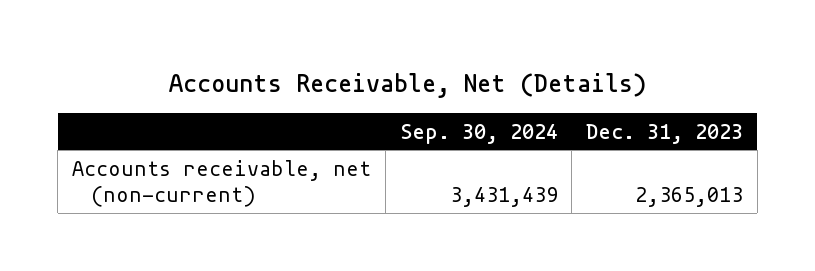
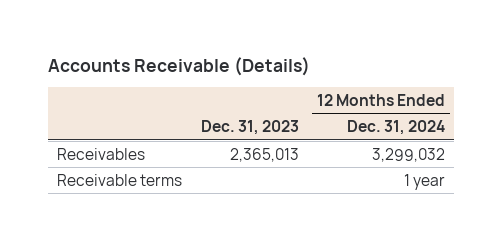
- Accounts Receivable, Net (Details)
+ Accounts Receivable (Details)
- | Sep. 30, 2024 | Dec. 31, 2023
+ | Dec. 31, 2023 | 12 Months Ended Dec. 31, 2024
- Accounts receivable, net (non-current) | 3,431,439 | 2,365,013
+ Receivables | 2,365,013 | 3,299,032
+ Receivable terms | | 1 year

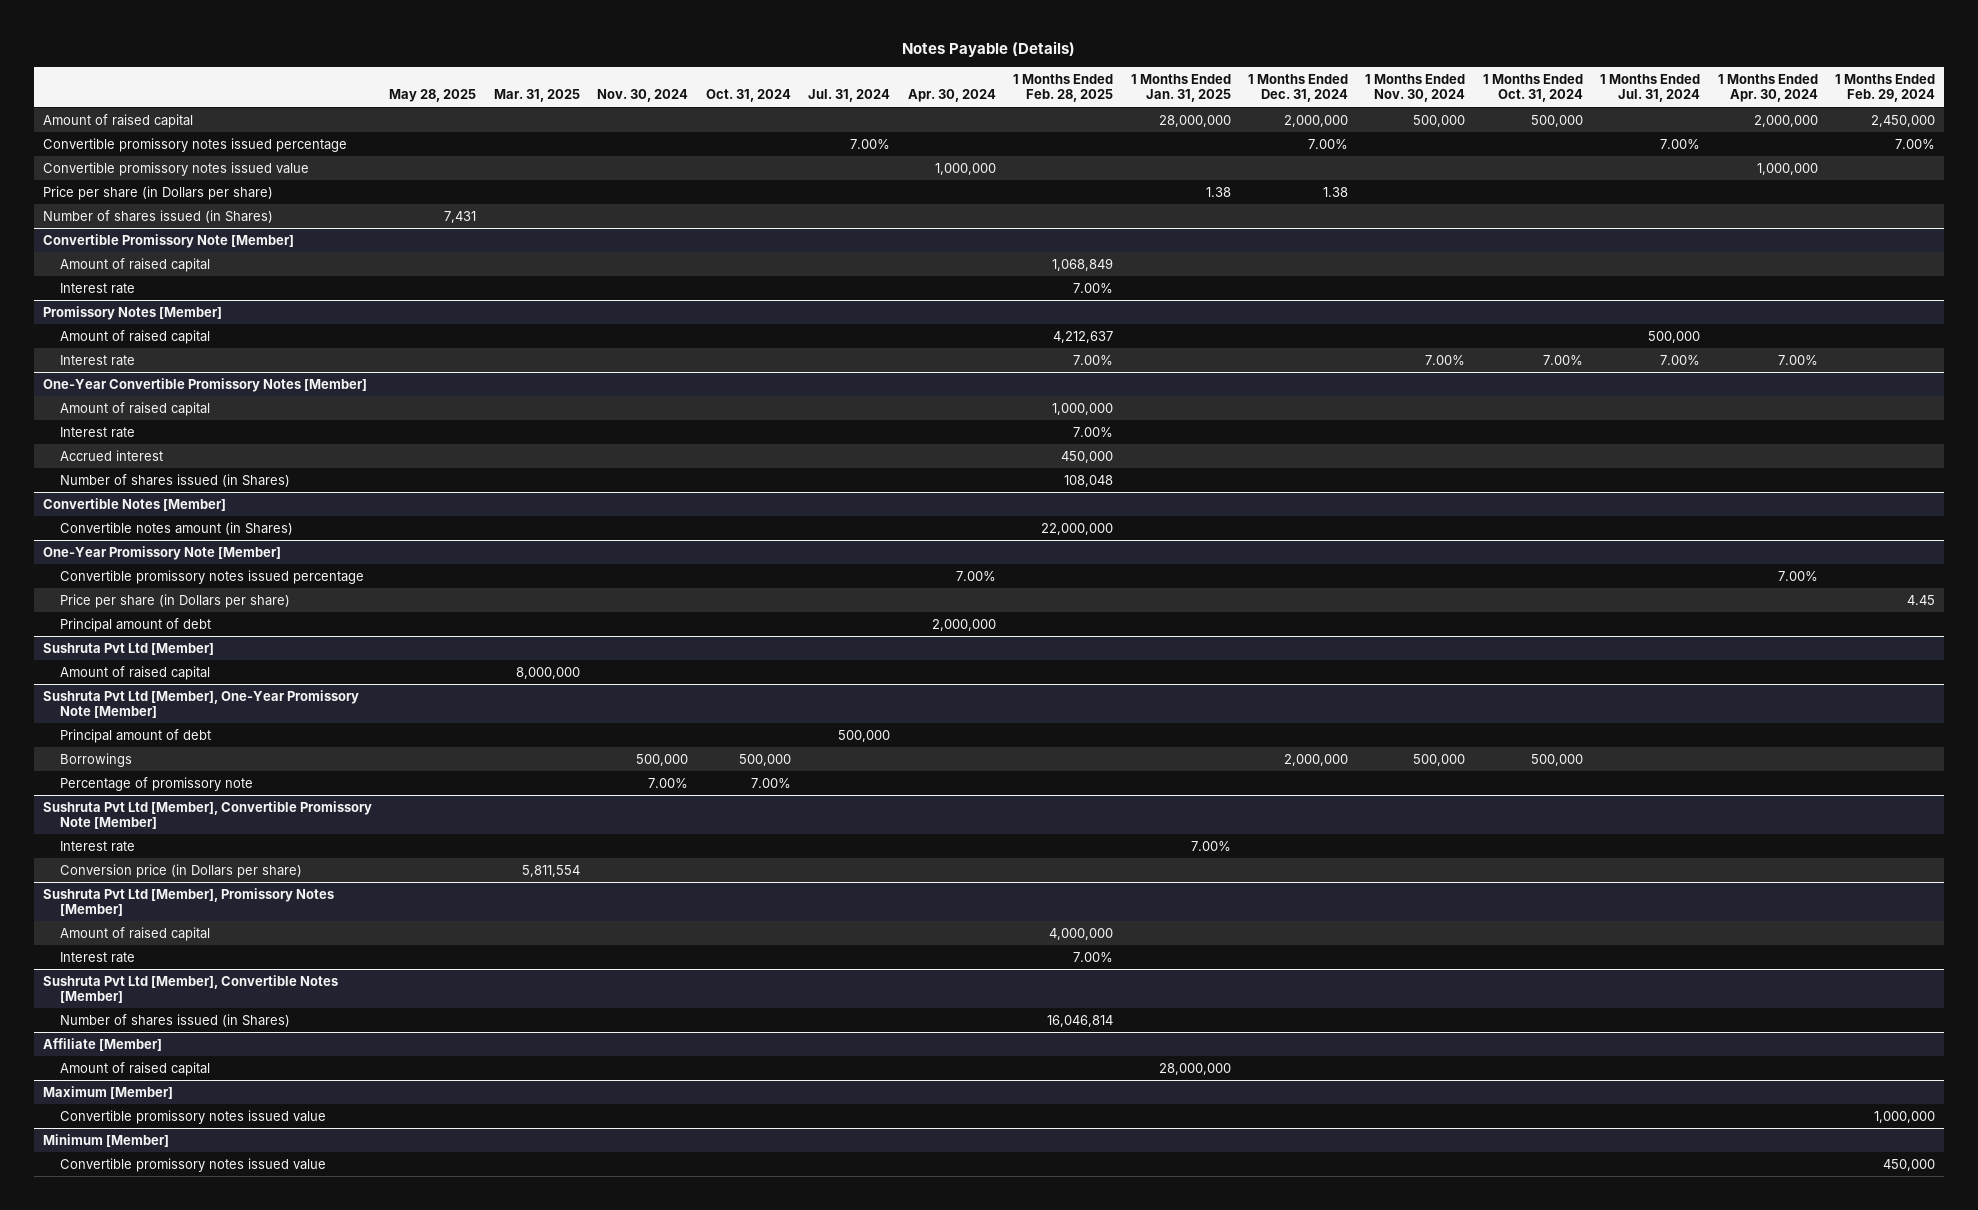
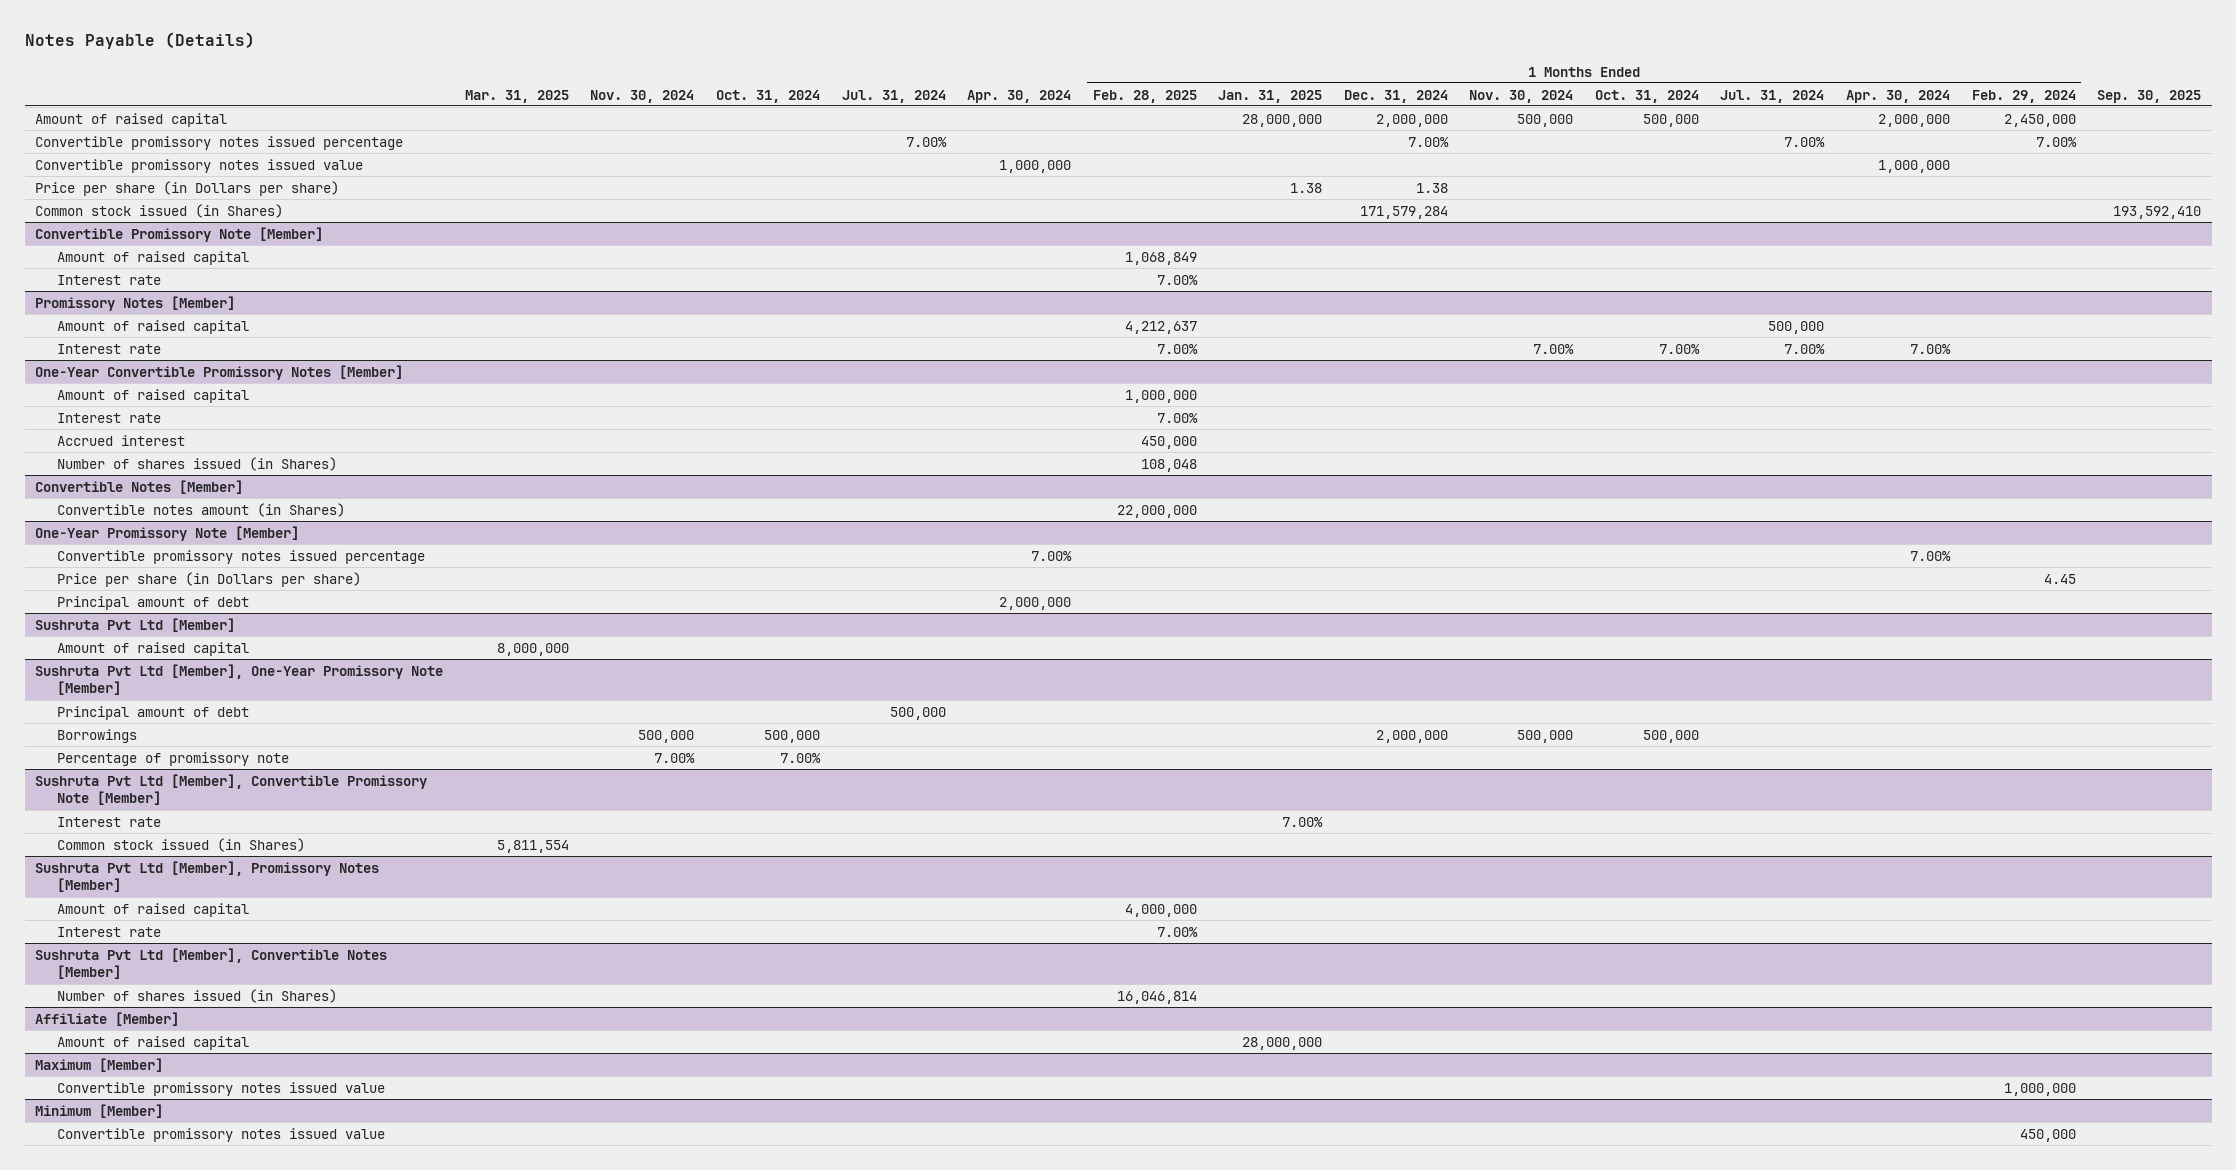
- | May 28, 2025 | Mar. 31, 2025 | Nov. 30, 2024 | Oct. 31, 2024 | Jul. 31, 2024 | Apr. 30, 2024 | 1 Months Ended Feb. 28, 2025 | 1 Months Ended Jan. 31, 2025 | 1 Months Ended Dec. 31, 2024 | 1 Months Ended Nov. 30, 2024 | 1 Months Ended Oct. 31, 2024 | 1 Months Ended Jul. 31, 2024 | 1 Months Ended Apr. 30, 2024 | 1 Months Ended Feb. 29, 2024
+ | Mar. 31, 2025 | Nov. 30, 2024 | Oct. 31, 2024 | Jul. 31, 2024 | Apr. 30, 2024 | 1 Months Ended Feb. 28, 2025 | 1 Months Ended Jan. 31, 2025 | 1 Months Ended Dec. 31, 2024 | 1 Months Ended Nov. 30, 2024 | 1 Months Ended Oct. 31, 2024 | 1 Months Ended Jul. 31, 2024 | 1 Months Ended Apr. 30, 2024 | 1 Months Ended Feb. 29, 2024 | Sep. 30, 2025
- Number of shares issued (in Shares) | 7,431 | | | | | | | | | | | | |
+ Common stock issued (in Shares) | | | | | | | | 171,579,284 | | | | | | 193,592,410
@ Sushruta Pvt Ltd [Member], Convertible Promissory Note [Member]
- Conversion price (in Dollars per share) | | 5,811,554 | | | | | | | | | | | |
+ Common stock issued (in Shares) | 5,811,554 | | | | | | | | | | | | |

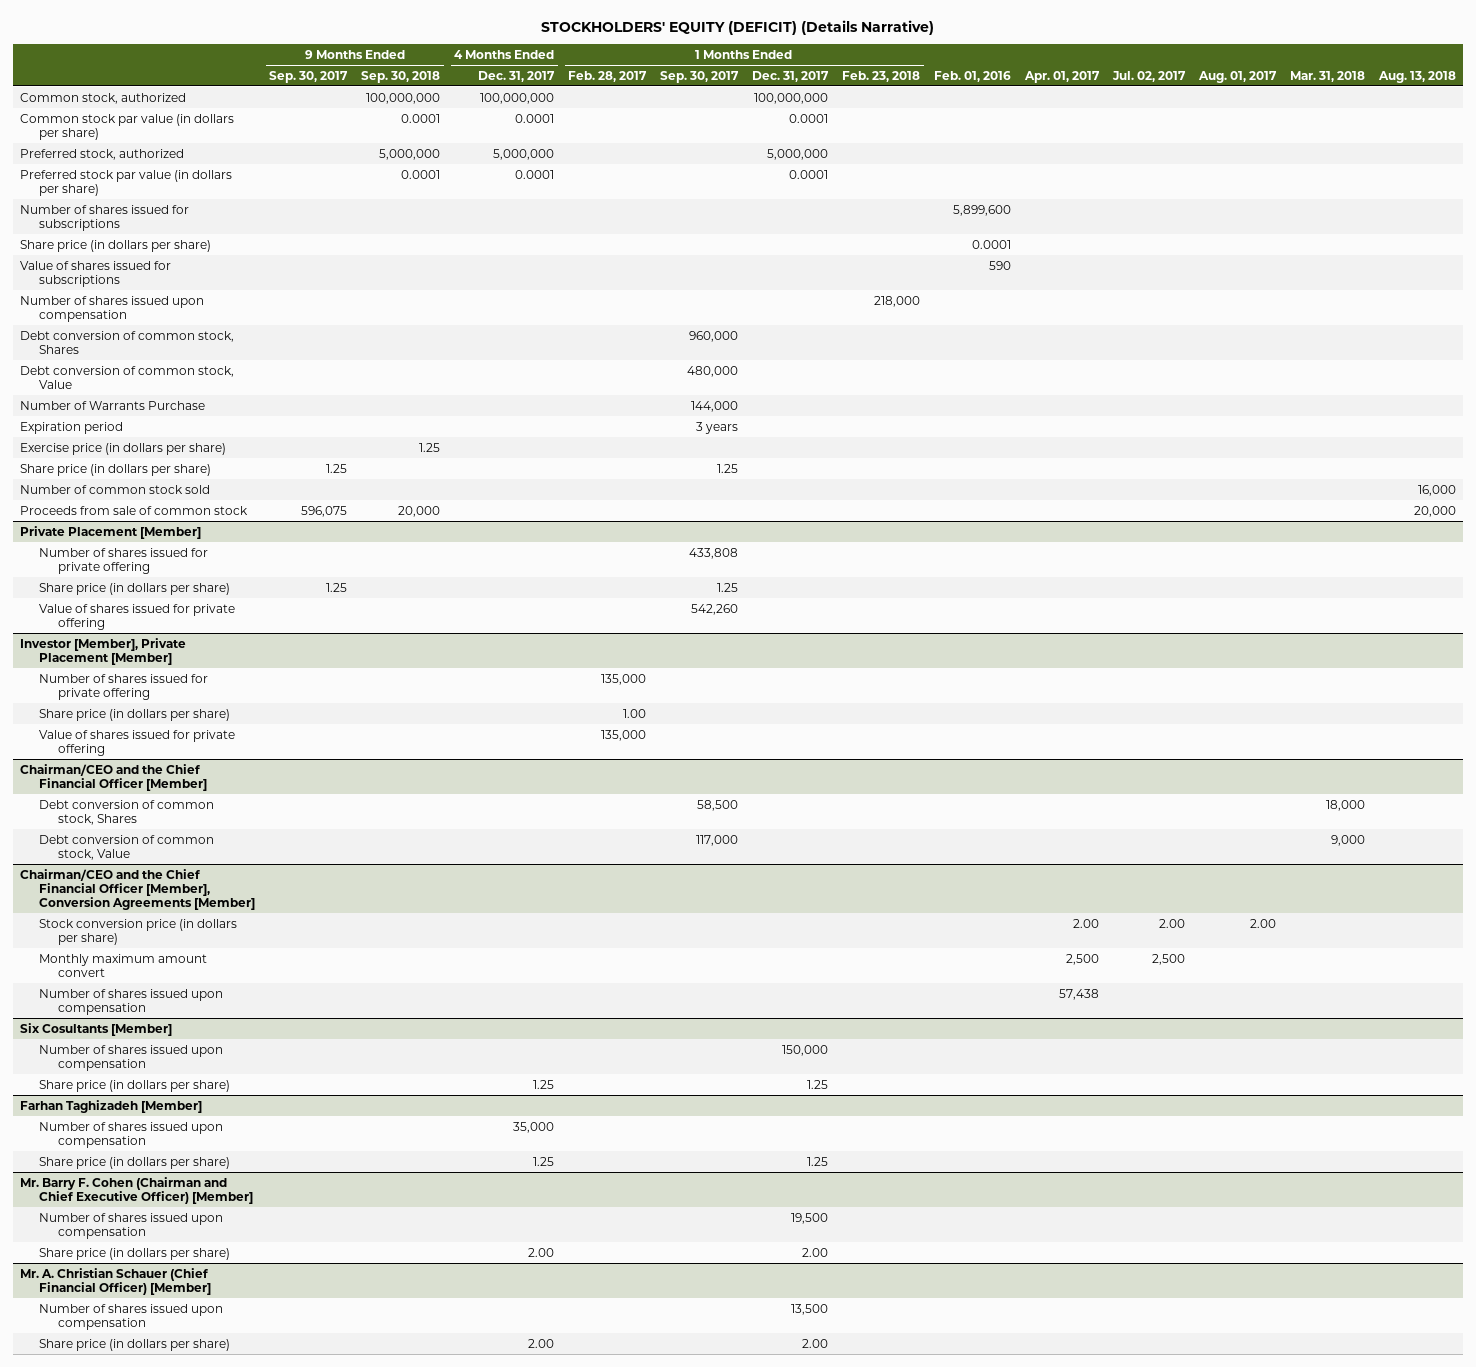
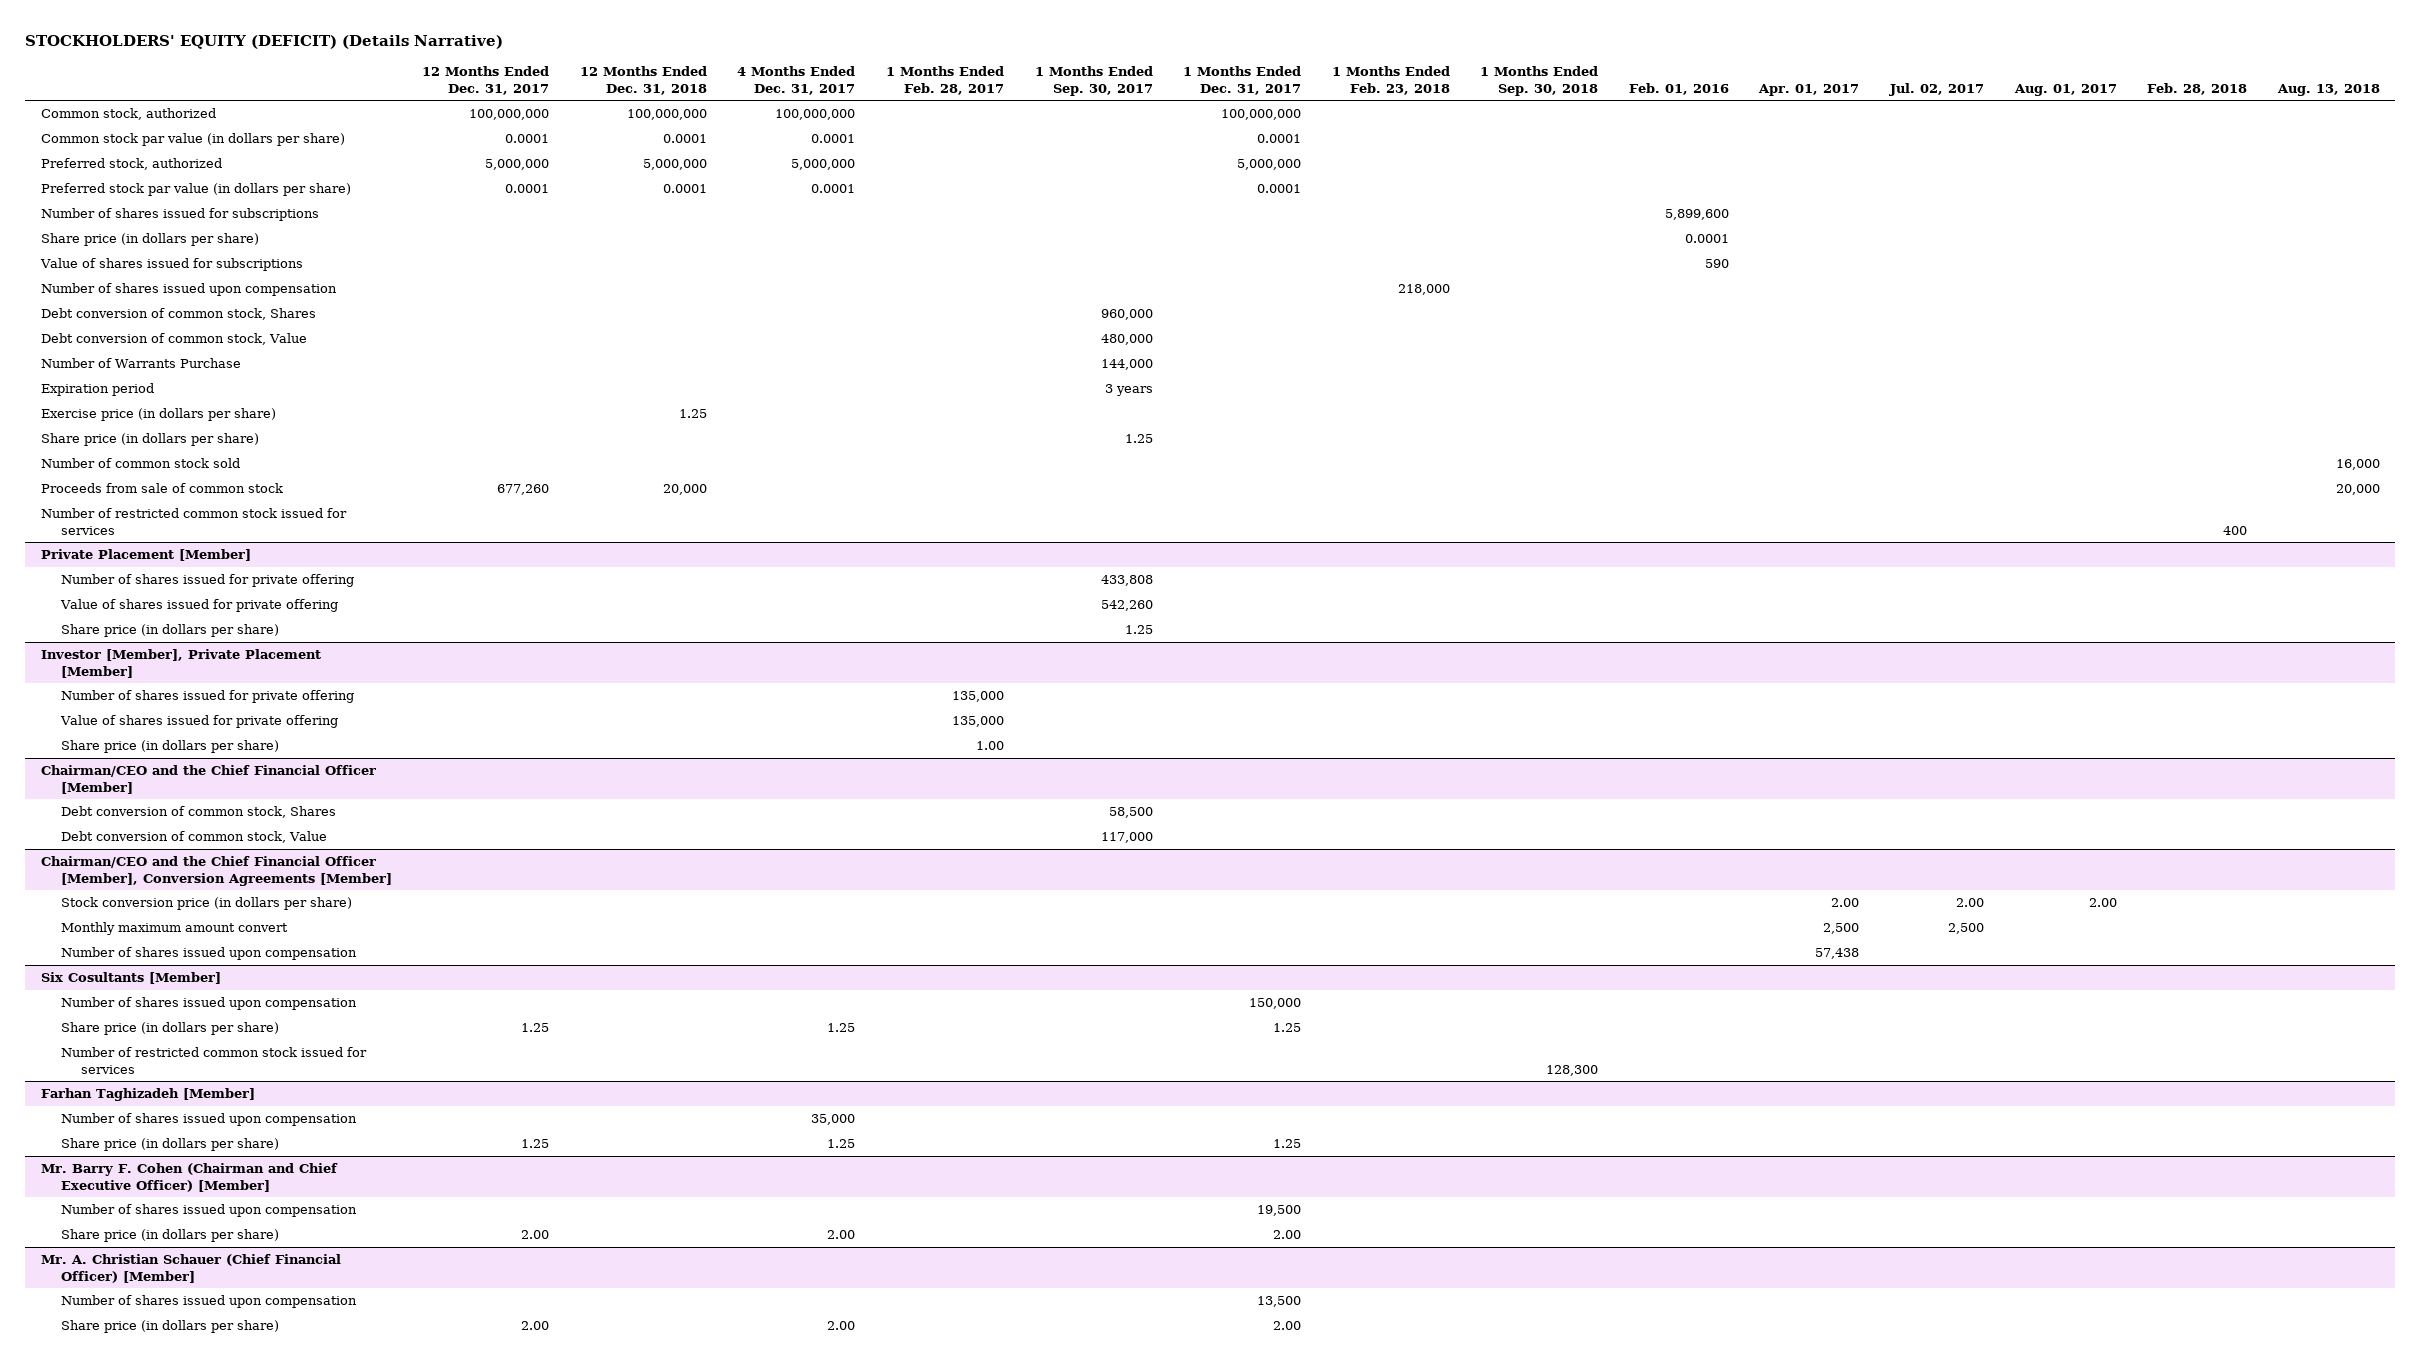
- | 9 Months Ended Sep. 30, 2017 | 9 Months Ended Sep. 30, 2018 | 4 Months Ended Dec. 31, 2017 | 1 Months Ended Feb. 28, 2017 | 1 Months Ended Sep. 30, 2017 | 1 Months Ended Dec. 31, 2017 | 1 Months Ended Feb. 23, 2018 | Feb. 01, 2016 | Apr. 01, 2017 | Jul. 02, 2017 | Aug. 01, 2017 | Mar. 31, 2018 | Aug. 13, 2018
+ | 12 Months Ended Dec. 31, 2017 | 12 Months Ended Dec. 31, 2018 | 4 Months Ended Dec. 31, 2017 | 1 Months Ended Feb. 28, 2017 | 1 Months Ended Sep. 30, 2017 | 1 Months Ended Dec. 31, 2017 | 1 Months Ended Feb. 23, 2018 | 1 Months Ended Sep. 30, 2018 | Feb. 01, 2016 | Apr. 01, 2017 | Jul. 02, 2017 | Aug. 01, 2017 | Feb. 28, 2018 | Aug. 13, 2018
+ Number of restricted common stock issued for services | | | | | | | | | | | | | 400 |
@ Private Placement [Member]
moved down: Share price (in dollars per share) | | | | | 1.25 | | | | | | | | |
@ Investor [Member], Private Placement [Member]
moved down: Share price (in dollars per share) | | | | 1.00 | | | | | | | | | |
@ Six Cosultants [Member]
+ Number of restricted common stock issued for services | | | | | | | | 128,300 | | | | | |

